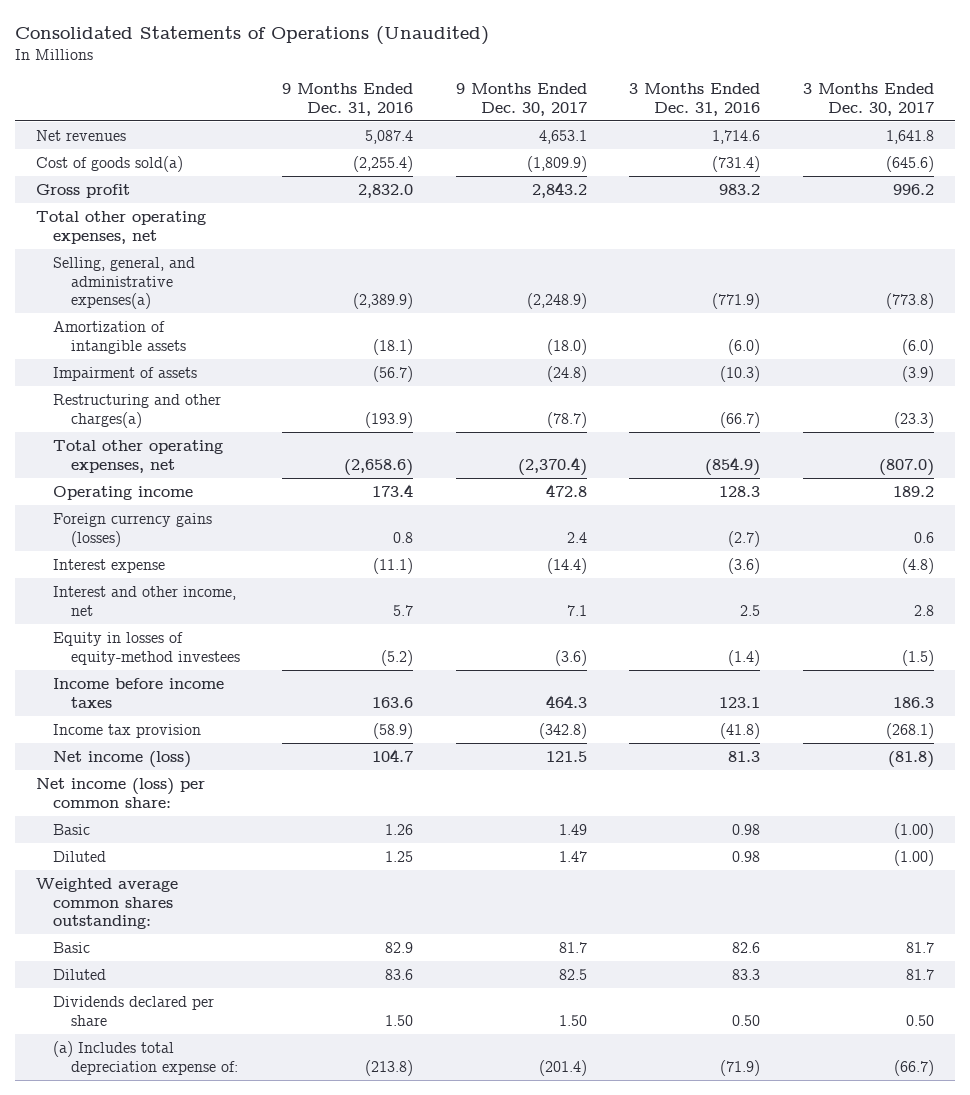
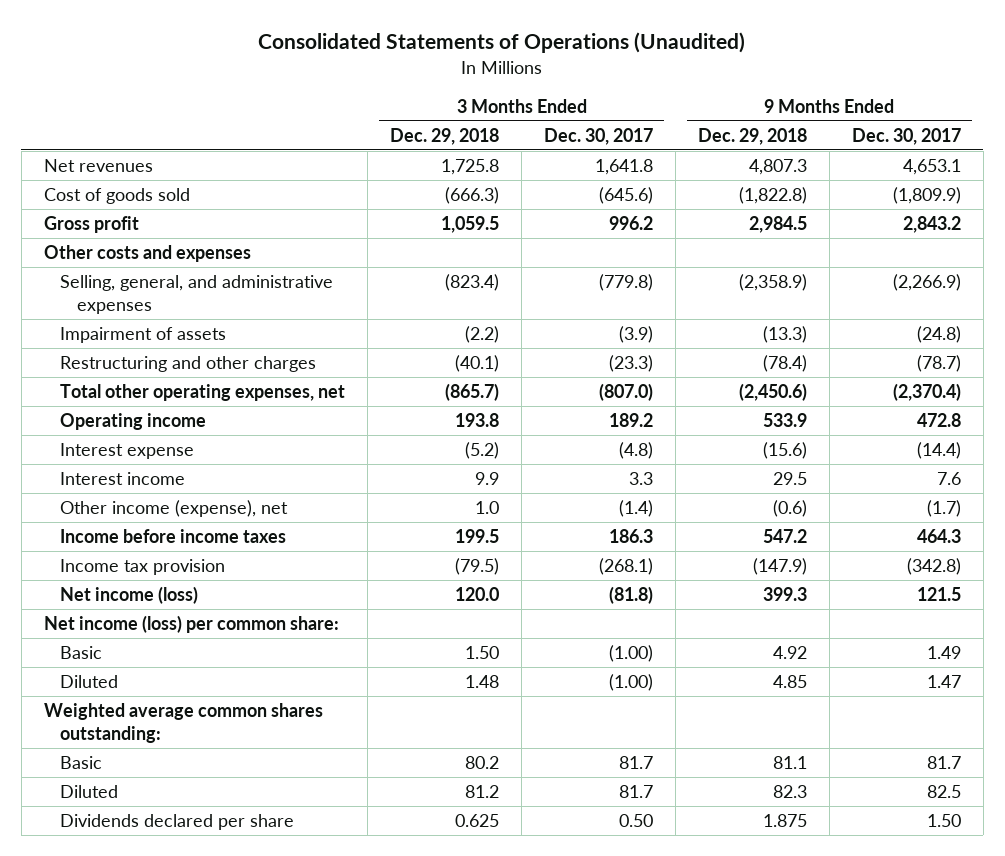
- | 9 Months Ended Dec. 31, 2016 | 9 Months Ended Dec. 30, 2017 | 3 Months Ended Dec. 31, 2016 | 3 Months Ended Dec. 30, 2017
+ | 3 Months Ended Dec. 29, 2018 | 3 Months Ended Dec. 30, 2017 | 9 Months Ended Dec. 29, 2018 | 9 Months Ended Dec. 30, 2017
- Cost of goods sold(a) | (2,255.4) | (1,809.9) | (731.4) | (645.6)
+ Cost of goods sold | (666.3) | (645.6) | (1,822.8) | (1,809.9)
- Total other operating expenses, net
- Selling, general, and administrative expenses(a) | (2,389.9) | (2,248.9) | (771.9) | (773.8)
- Amortization of intangible assets | (18.1) | (18.0) | (6.0) | (6.0)
+ Other costs and expenses
+ Selling, general, and administrative expenses | (823.4) | (779.8) | (2,358.9) | (2,266.9)
- Restructuring and other charges(a) | (193.9) | (78.7) | (66.7) | (23.3)
+ Restructuring and other charges | (40.1) | (23.3) | (78.4) | (78.7)
- Foreign currency gains (losses) | 0.8 | 2.4 | (2.7) | 0.6
- Interest and other income, net | 5.7 | 7.1 | 2.5 | 2.8
- Equity in losses of equity-method investees | (5.2) | (3.6) | (1.4) | (1.5)
+ Interest income | 9.9 | 3.3 | 29.5 | 7.6
+ Other income (expense), net | 1.0 | (1.4) | (0.6) | (1.7)
- (a) Includes total depreciation expense of: | (213.8) | (201.4) | (71.9) | (66.7)

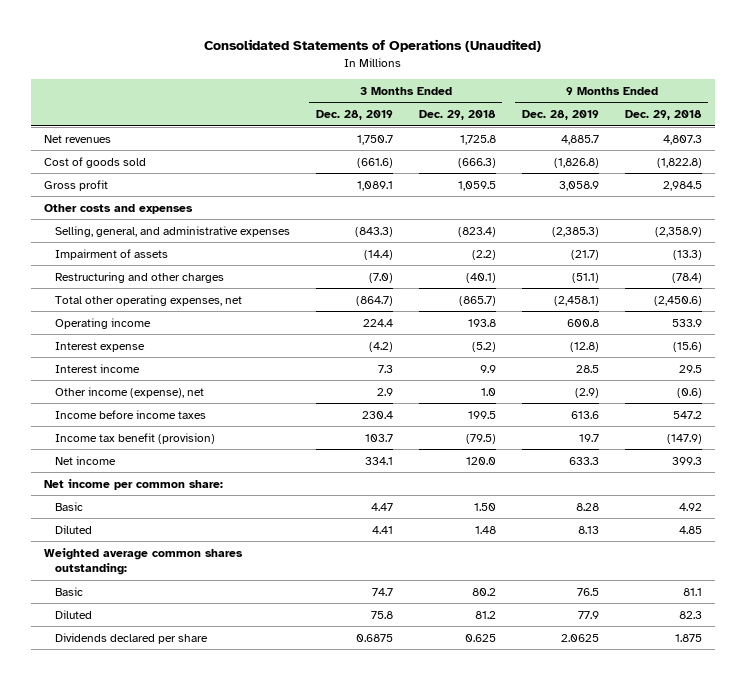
- | 3 Months Ended Dec. 29, 2018 | 3 Months Ended Dec. 30, 2017 | 9 Months Ended Dec. 29, 2018 | 9 Months Ended Dec. 30, 2017
+ | 3 Months Ended Dec. 28, 2019 | 3 Months Ended Dec. 29, 2018 | 9 Months Ended Dec. 28, 2019 | 9 Months Ended Dec. 29, 2018
- Income tax provision | (79.5) | (268.1) | (147.9) | (342.8)
- Net income (loss) | 120.0 | (81.8) | 399.3 | 121.5
- Net income (loss) per common share:
+ Income tax benefit (provision) | 103.7 | (79.5) | 19.7 | (147.9)
+ Net income | 334.1 | 120.0 | 633.3 | 399.3
+ Net income per common share:

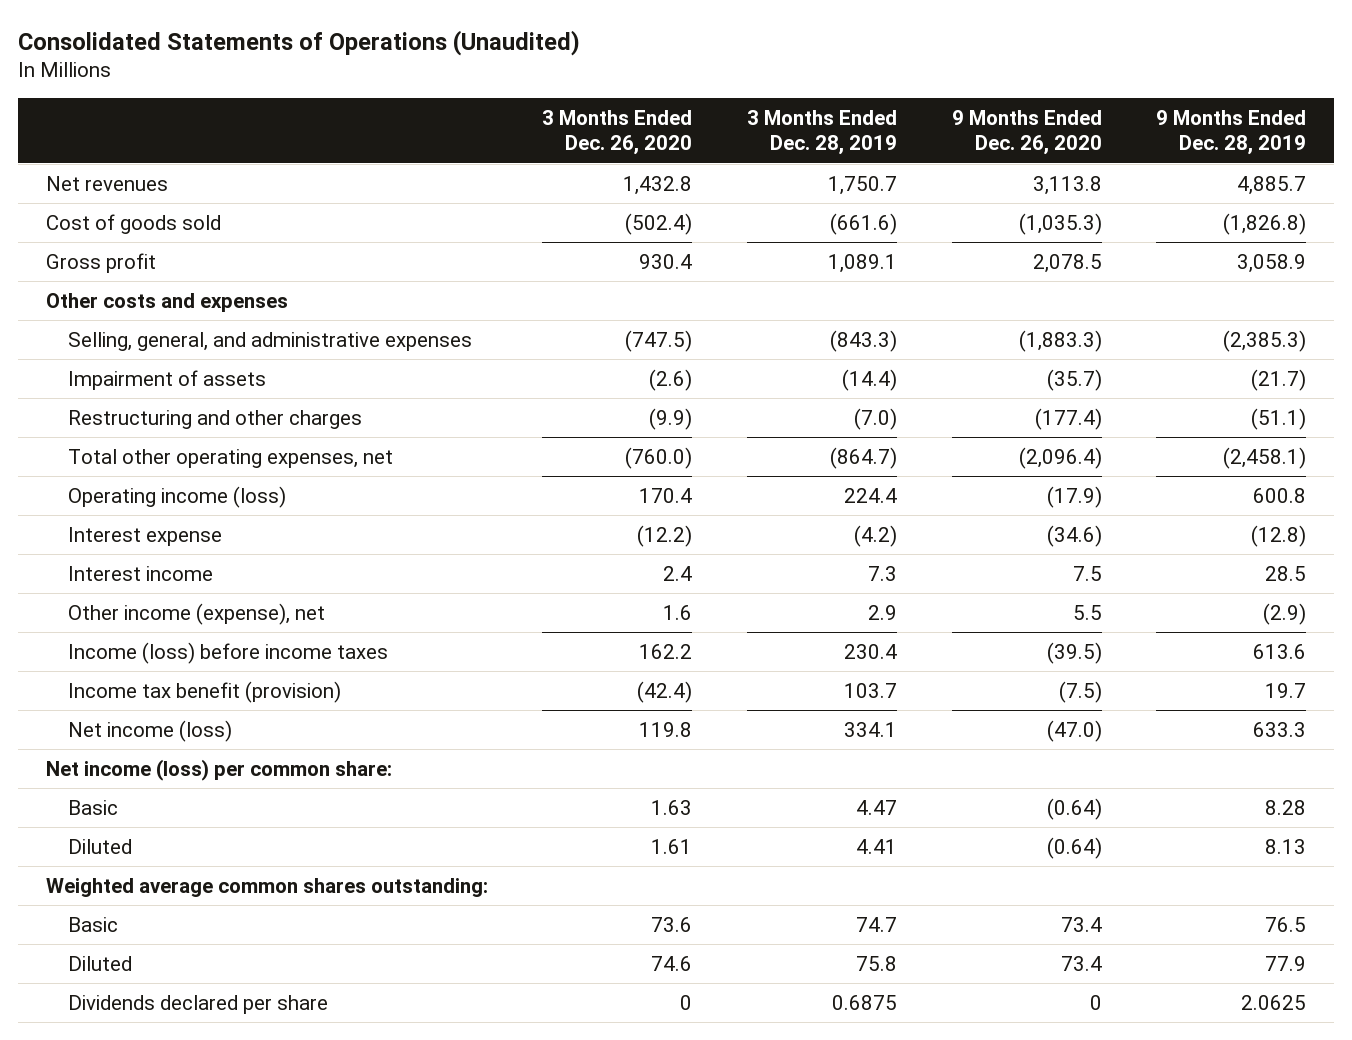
- | 3 Months Ended Dec. 28, 2019 | 3 Months Ended Dec. 29, 2018 | 9 Months Ended Dec. 28, 2019 | 9 Months Ended Dec. 29, 2018
+ | 3 Months Ended Dec. 26, 2020 | 3 Months Ended Dec. 28, 2019 | 9 Months Ended Dec. 26, 2020 | 9 Months Ended Dec. 28, 2019
- Operating income | 224.4 | 193.8 | 600.8 | 533.9
+ Operating income (loss) | 170.4 | 224.4 | (17.9) | 600.8
- Income before income taxes | 230.4 | 199.5 | 613.6 | 547.2
+ Income (loss) before income taxes | 162.2 | 230.4 | (39.5) | 613.6
- Net income | 334.1 | 120.0 | 633.3 | 399.3
- Net income per common share:
+ Net income (loss) | 119.8 | 334.1 | (47.0) | 633.3
+ Net income (loss) per common share:

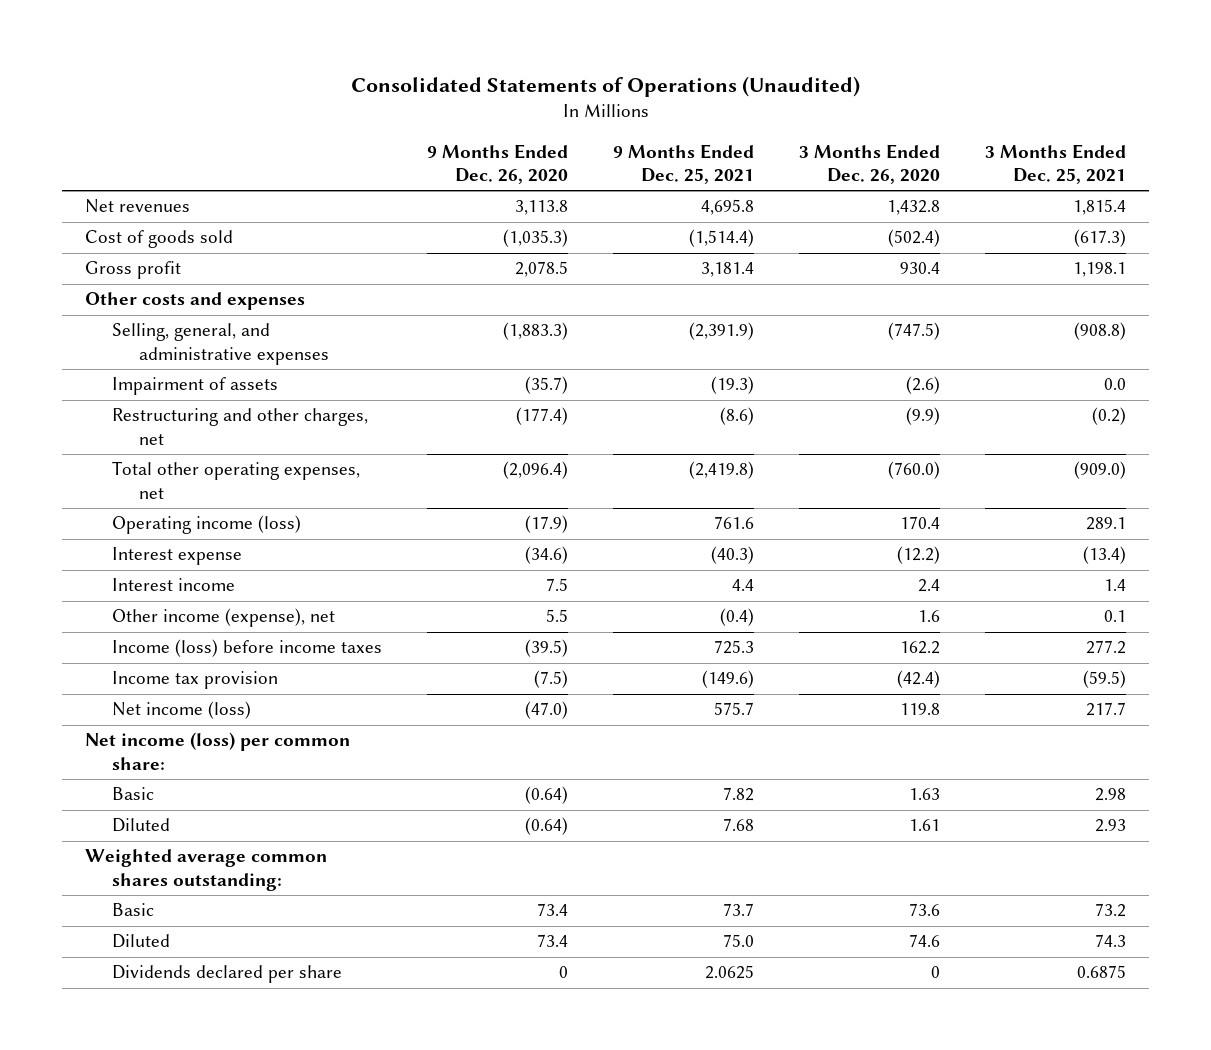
- | 3 Months Ended Dec. 26, 2020 | 3 Months Ended Dec. 28, 2019 | 9 Months Ended Dec. 26, 2020 | 9 Months Ended Dec. 28, 2019
+ | 9 Months Ended Dec. 26, 2020 | 9 Months Ended Dec. 25, 2021 | 3 Months Ended Dec. 26, 2020 | 3 Months Ended Dec. 25, 2021
- Restructuring and other charges | (9.9) | (7.0) | (177.4) | (51.1)
+ Restructuring and other charges, net | (177.4) | (8.6) | (9.9) | (0.2)
- Income tax benefit (provision) | (42.4) | 103.7 | (7.5) | 19.7
+ Income tax provision | (7.5) | (149.6) | (42.4) | (59.5)

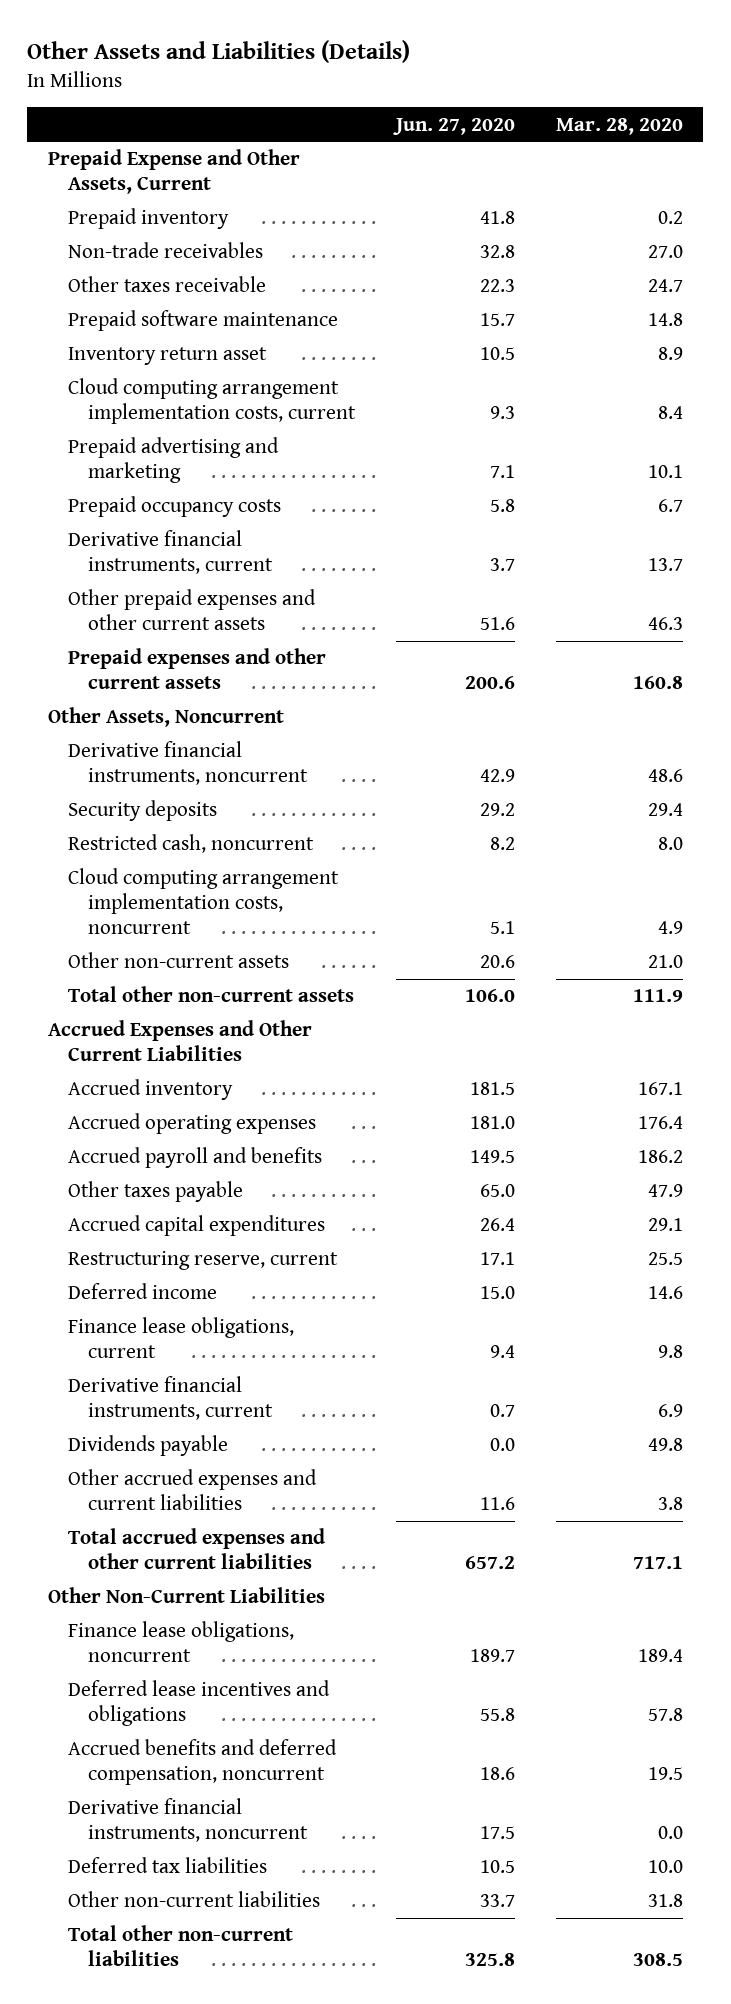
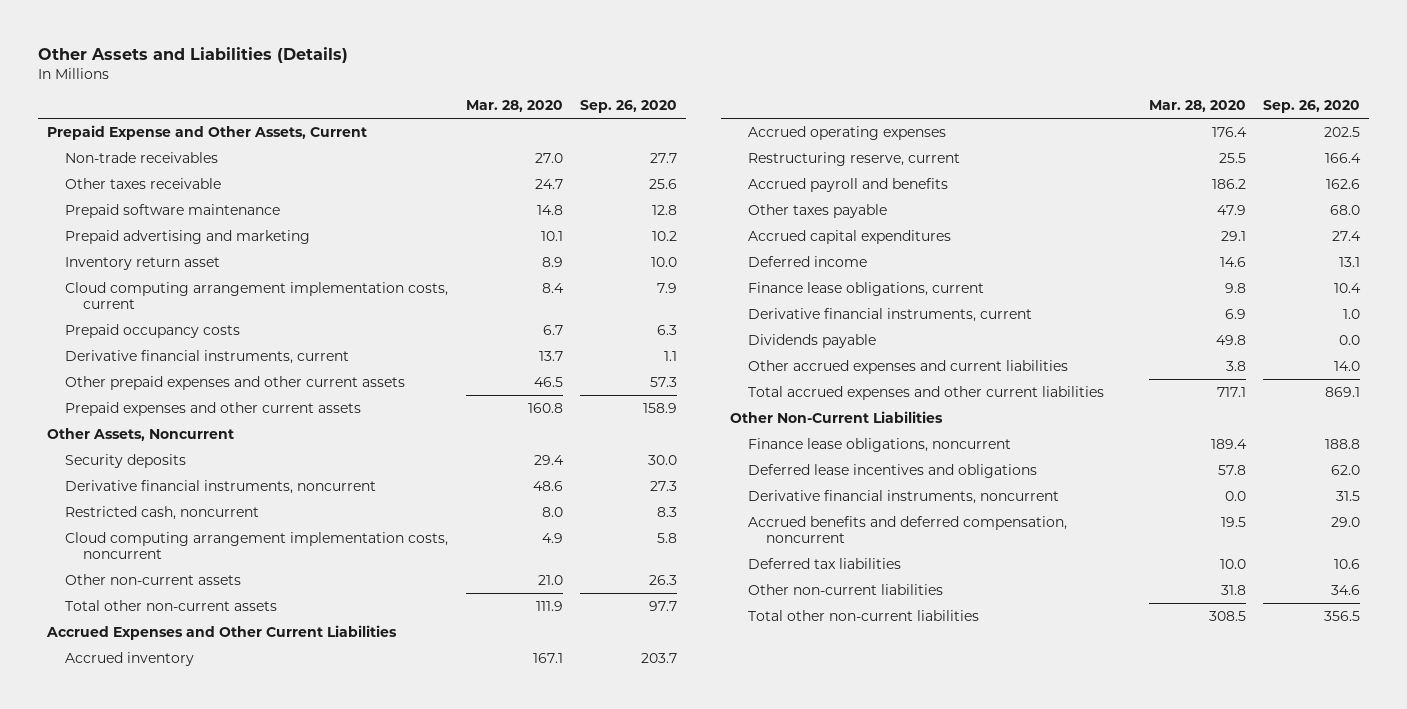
- | Jun. 27, 2020 | Mar. 28, 2020
+ | Mar. 28, 2020 | Sep. 26, 2020
- Prepaid inventory | 41.8 | 0.2
moved up: Prepaid advertising and marketing | 10.1 | 10.2
- Other prepaid expenses and other current assets | 51.6 | 46.3
+ Other prepaid expenses and other current assets | 46.5 | 57.3
moved down: Derivative financial instruments, noncurrent | 48.6 | 27.3
moved up: Restructuring reserve, current | 25.5 | 166.4
moved down: Accrued benefits and deferred compensation, noncurrent | 19.5 | 29.0

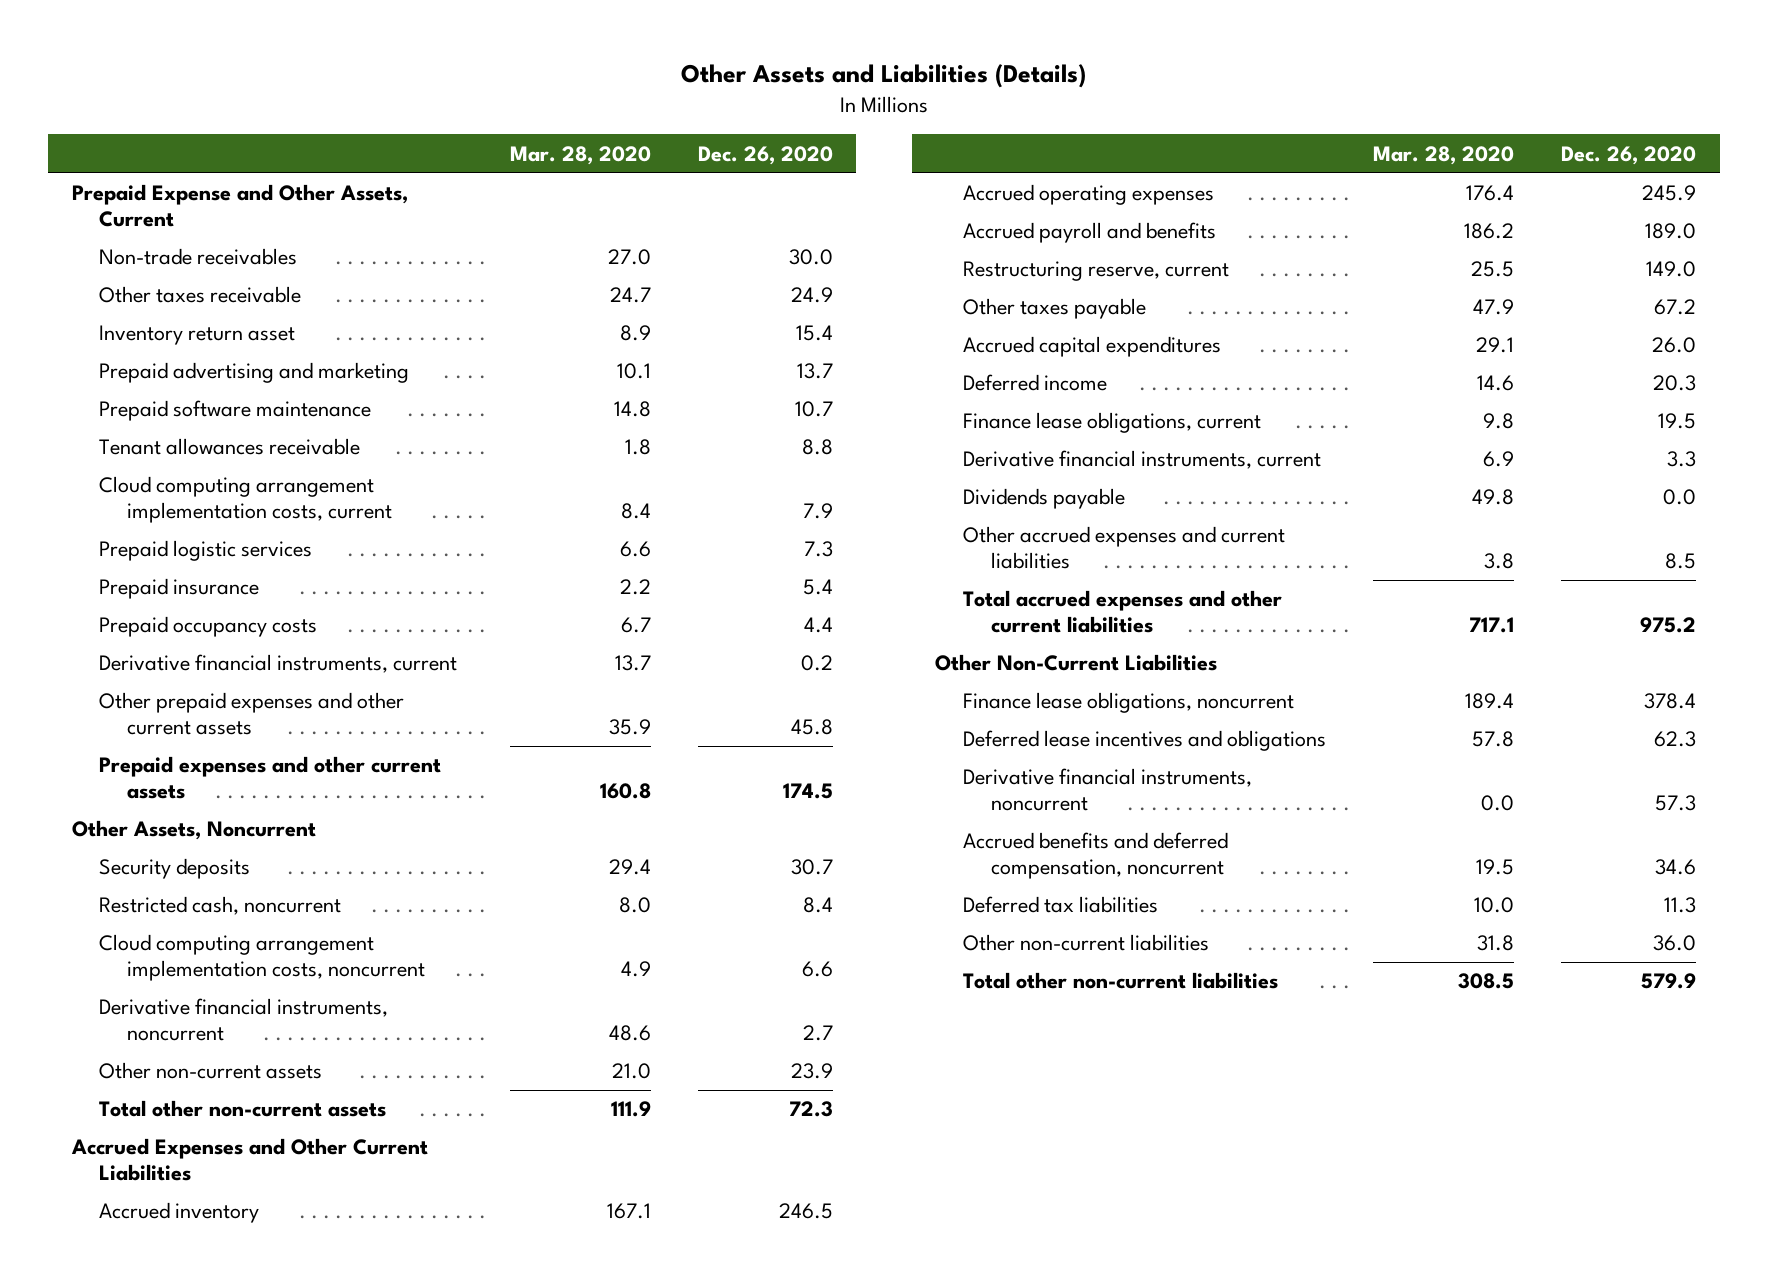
- | Mar. 28, 2020 | Sep. 26, 2020
+ | Mar. 28, 2020 | Dec. 26, 2020
moved down: Prepaid advertising and marketing | 10.1 | 13.7
moved down: Prepaid software maintenance | 14.8 | 10.7
+ Tenant allowances receivable | 1.8 | 8.8
+ Prepaid logistic services | 6.6 | 7.3
+ Prepaid insurance | 2.2 | 5.4
- Other prepaid expenses and other current assets | 46.5 | 57.3
+ Other prepaid expenses and other current assets | 35.9 | 45.8
moved down: Derivative financial instruments, noncurrent | 48.6 | 2.7
moved down: Restructuring reserve, current | 25.5 | 149.0

